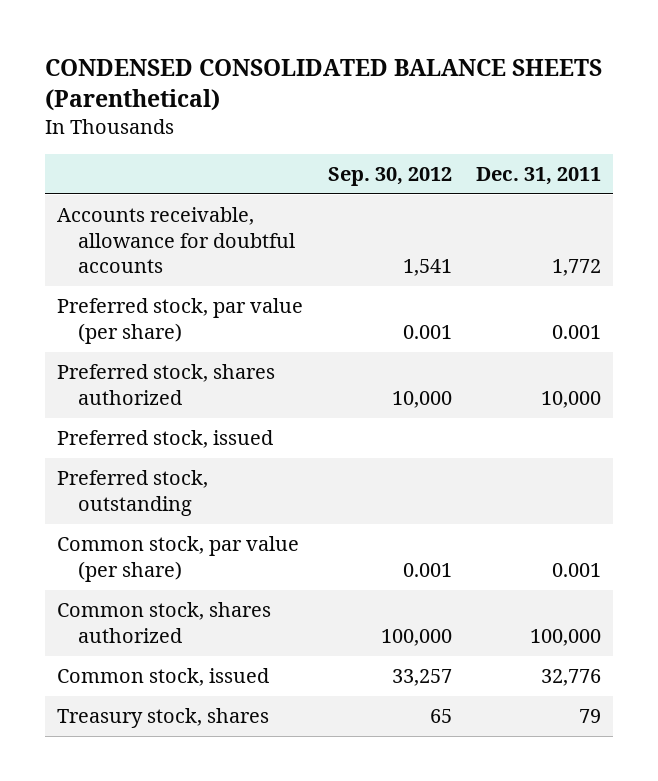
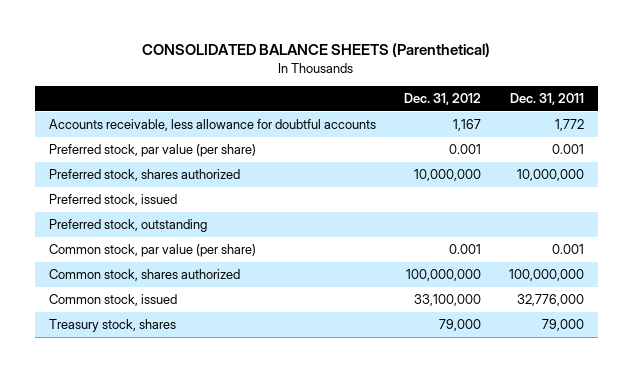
- CONDENSED CONSOLIDATED BALANCE SHEETS (Parenthetical)
+ CONSOLIDATED BALANCE SHEETS (Parenthetical)
- | Sep. 30, 2012 | Dec. 31, 2011
+ | Dec. 31, 2012 | Dec. 31, 2011
- Accounts receivable, allowance for doubtful accounts | 1,541 | 1,772
+ Accounts receivable, less allowance for doubtful accounts | 1,167 | 1,772
- Preferred stock, shares authorized | 10,000 | 10,000
+ Preferred stock, shares authorized | 10,000,000 | 10,000,000
- Common stock, shares authorized | 100,000 | 100,000
- Common stock, issued | 33,257 | 32,776
- Treasury stock, shares | 65 | 79
+ Common stock, shares authorized | 100,000,000 | 100,000,000
+ Common stock, issued | 33,100,000 | 32,776,000
+ Treasury stock, shares | 79,000 | 79,000

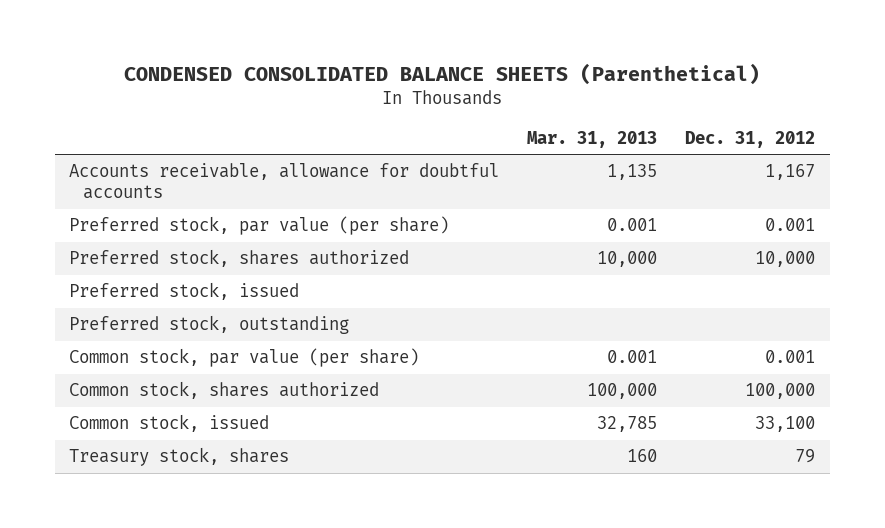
- CONSOLIDATED BALANCE SHEETS (Parenthetical)
+ CONDENSED CONSOLIDATED BALANCE SHEETS (Parenthetical)
- | Dec. 31, 2012 | Dec. 31, 2011
+ | Mar. 31, 2013 | Dec. 31, 2012
- Accounts receivable, less allowance for doubtful accounts | 1,167 | 1,772
+ Accounts receivable, allowance for doubtful accounts | 1,135 | 1,167
- Preferred stock, shares authorized | 10,000,000 | 10,000,000
+ Preferred stock, shares authorized | 10,000 | 10,000
- Common stock, shares authorized | 100,000,000 | 100,000,000
- Common stock, issued | 33,100,000 | 32,776,000
- Treasury stock, shares | 79,000 | 79,000
+ Common stock, shares authorized | 100,000 | 100,000
+ Common stock, issued | 32,785 | 33,100
+ Treasury stock, shares | 160 | 79

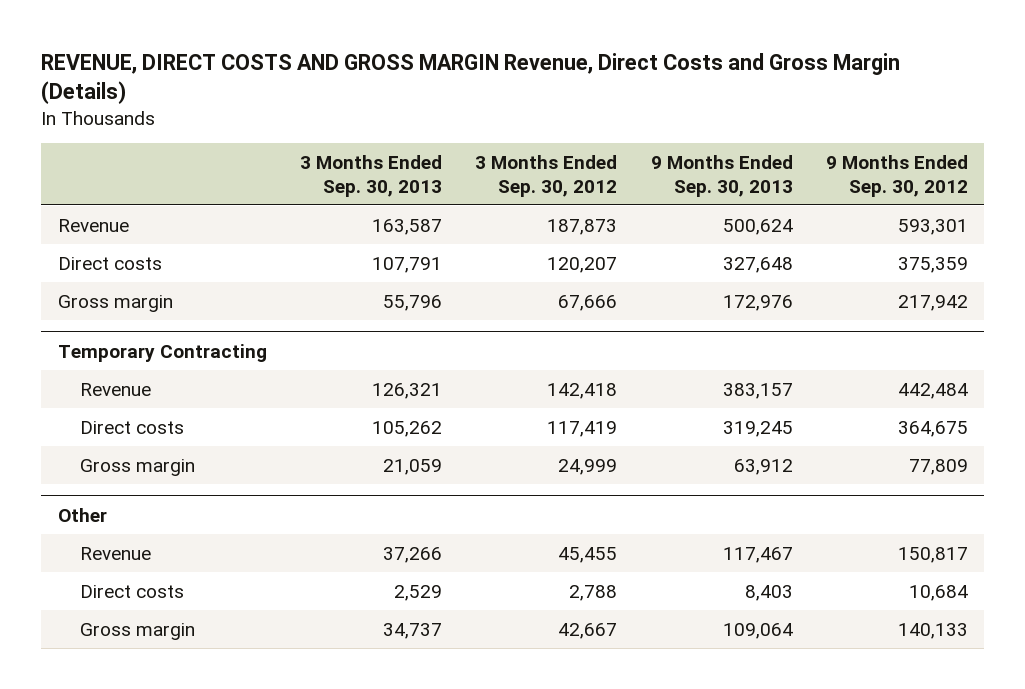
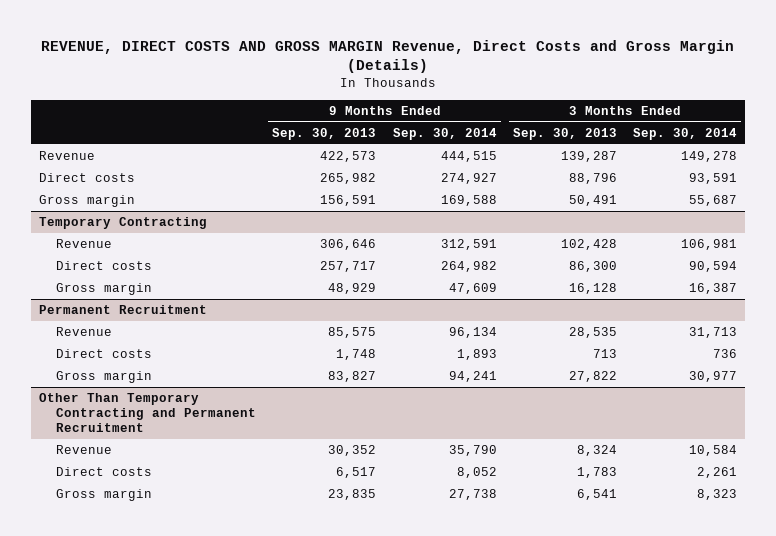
- | 3 Months Ended Sep. 30, 2013 | 3 Months Ended Sep. 30, 2012 | 9 Months Ended Sep. 30, 2013 | 9 Months Ended Sep. 30, 2012
+ | 9 Months Ended Sep. 30, 2013 | 9 Months Ended Sep. 30, 2014 | 3 Months Ended Sep. 30, 2013 | 3 Months Ended Sep. 30, 2014
- Revenue | 163,587 | 187,873 | 500,624 | 593,301
- Direct costs | 107,791 | 120,207 | 327,648 | 375,359
- Gross margin | 55,796 | 67,666 | 172,976 | 217,942
+ Revenue | 422,573 | 444,515 | 139,287 | 149,278
+ Direct costs | 265,982 | 274,927 | 88,796 | 93,591
+ Gross margin | 156,591 | 169,588 | 50,491 | 55,687
@ Temporary Contracting
- Revenue | 126,321 | 142,418 | 383,157 | 442,484
- Direct costs | 105,262 | 117,419 | 319,245 | 364,675
- Gross margin | 21,059 | 24,999 | 63,912 | 77,809
- Other
- Revenue | 37,266 | 45,455 | 117,467 | 150,817
- Direct costs | 2,529 | 2,788 | 8,403 | 10,684
- Gross margin | 34,737 | 42,667 | 109,064 | 140,133
@ Temporary Contracting
+ Revenue | 306,646 | 312,591 | 102,428 | 106,981
+ Direct costs | 257,717 | 264,982 | 86,300 | 90,594
+ Gross margin | 48,929 | 47,609 | 16,128 | 16,387
+ Permanent Recruitment
+ Revenue | 85,575 | 96,134 | 28,535 | 31,713
+ Direct costs | 1,748 | 1,893 | 713 | 736
+ Gross margin | 83,827 | 94,241 | 27,822 | 30,977
+ Other Than Temporary Contracting and Permanent Recruitment
+ Revenue | 30,352 | 35,790 | 8,324 | 10,584
+ Direct costs | 6,517 | 8,052 | 1,783 | 2,261
+ Gross margin | 23,835 | 27,738 | 6,541 | 8,323

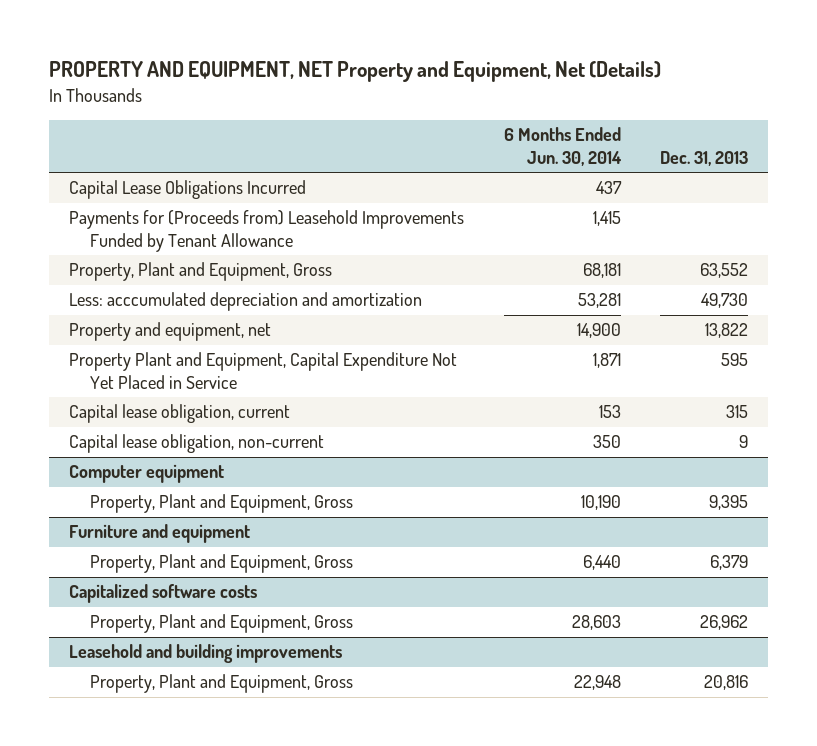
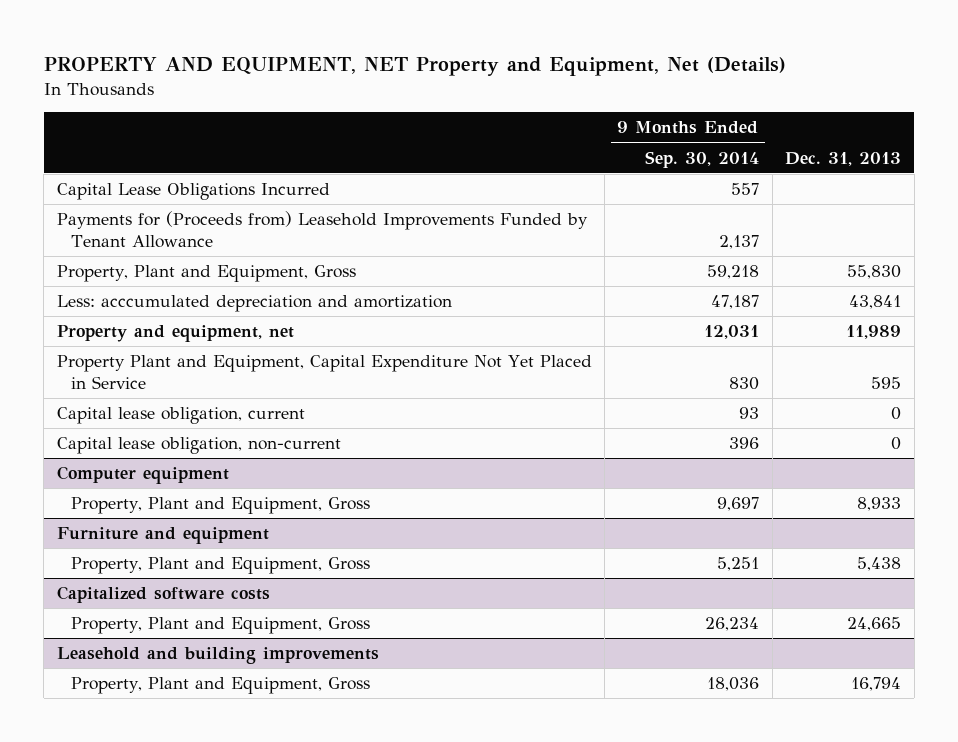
- | 6 Months Ended Jun. 30, 2014 | Dec. 31, 2013
+ | 9 Months Ended Sep. 30, 2014 | Dec. 31, 2013
- Property, Plant and Equipment, Gross | 68,181 | 63,552
- Less: acccumulated depreciation and amortization | 53,281 | 49,730
- Property and equipment, net | 14,900 | 13,822
+ Property, Plant and Equipment, Gross | 59,218 | 55,830
+ Less: acccumulated depreciation and amortization | 47,187 | 43,841
+ Property and equipment, net | 12,031 | 11,989
- Capital lease obligation, current | 153 | 315
- Capital lease obligation, non-current | 350 | 9
+ Capital lease obligation, current | 93 | 0
+ Capital lease obligation, non-current | 396 | 0
@ Computer equipment
- Property, Plant and Equipment, Gross | 10,190 | 9,395
+ Property, Plant and Equipment, Gross | 9,697 | 8,933
@ Furniture and equipment
- Property, Plant and Equipment, Gross | 6,440 | 6,379
+ Property, Plant and Equipment, Gross | 5,251 | 5,438
@ Capitalized software costs
- Property, Plant and Equipment, Gross | 28,603 | 26,962
+ Property, Plant and Equipment, Gross | 26,234 | 24,665
@ Leasehold and building improvements
- Property, Plant and Equipment, Gross | 22,948 | 20,816
+ Property, Plant and Equipment, Gross | 18,036 | 16,794

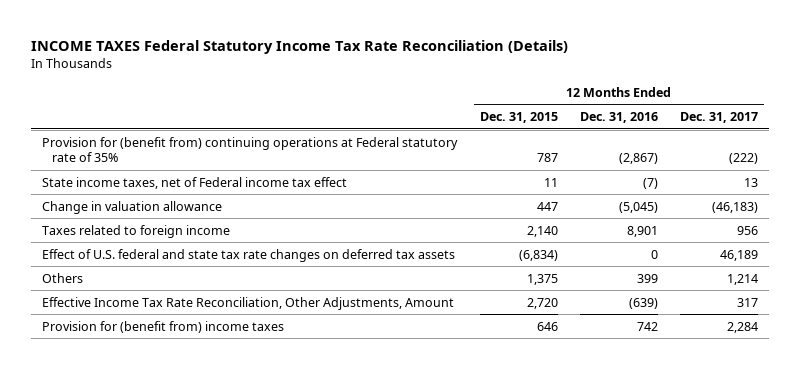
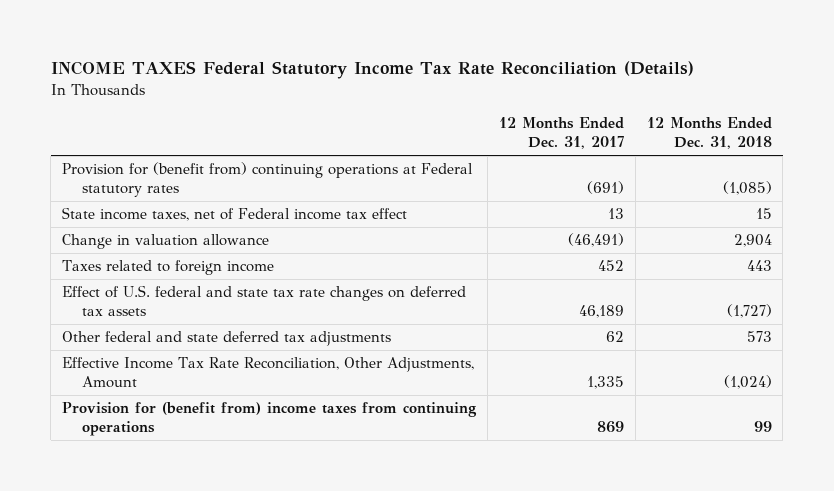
- | 12 Months Ended Dec. 31, 2015 | 12 Months Ended Dec. 31, 2016 | 12 Months Ended Dec. 31, 2017
+ | 12 Months Ended Dec. 31, 2017 | 12 Months Ended Dec. 31, 2018
- Provision for (benefit from) continuing operations at Federal statutory rate of 35% | 787 | (2,867) | (222)
+ Provision for (benefit from) continuing operations at Federal statutory rates | (691) | (1,085)
- Change in valuation allowance | 447 | (5,045) | (46,183)
- Taxes related to foreign income | 2,140 | 8,901 | 956
+ Change in valuation allowance | (46,491) | 2,904
+ Taxes related to foreign income | 452 | 443
- Others | 1,375 | 399 | 1,214
- Effective Income Tax Rate Reconciliation, Other Adjustments, Amount | 2,720 | (639) | 317
- Provision for (benefit from) income taxes | 646 | 742 | 2,284
+ Other federal and state deferred tax adjustments | 62 | 573
+ Effective Income Tax Rate Reconciliation, Other Adjustments, Amount | 1,335 | (1,024)
+ Provision for (benefit from) income taxes from continuing operations | 869 | 99

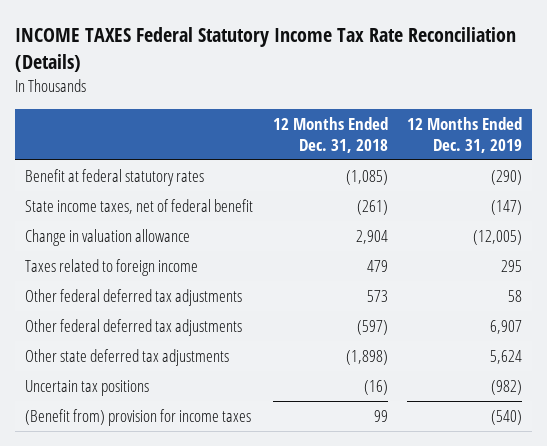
- | 12 Months Ended Dec. 31, 2017 | 12 Months Ended Dec. 31, 2018
+ | 12 Months Ended Dec. 31, 2018 | 12 Months Ended Dec. 31, 2019
- Provision for (benefit from) continuing operations at Federal statutory rates | (691) | (1,085)
- State income taxes, net of Federal income tax effect | 13 | 15
+ Benefit at federal statutory rates | (1,085) | (290)
+ State income taxes, net of federal benefit | (261) | (147)
- Taxes related to foreign income | 452 | 443
- Effect of U.S. federal and state tax rate changes on deferred tax assets | 46,189 | (1,727)
- Other federal and state deferred tax adjustments | 62 | 573
- Effective Income Tax Rate Reconciliation, Other Adjustments, Amount | 1,335 | (1,024)
- Provision for (benefit from) income taxes from continuing operations | 869 | 99
+ Taxes related to foreign income | 479 | 295
+ Other federal deferred tax adjustments | 573 | 58
+ Other federal deferred tax adjustments | (597) | 6,907
+ Other state deferred tax adjustments | (1,898) | 5,624
+ Uncertain tax positions | (16) | (982)
+ (Benefit from) provision for income taxes | 99 | (540)

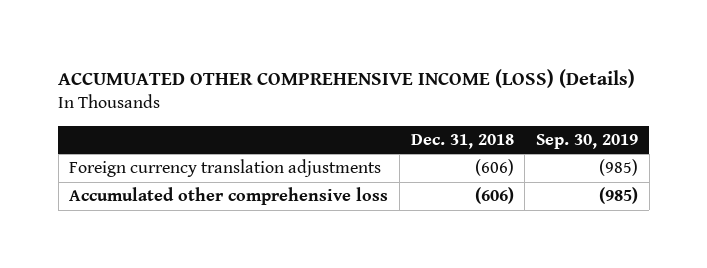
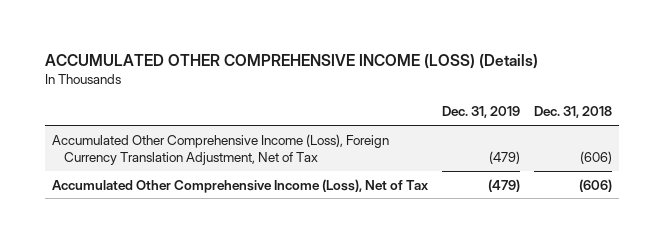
- ACCUMUATED OTHER COMPREHENSIVE INCOME (LOSS) (Details)
+ ACCUMULATED OTHER COMPREHENSIVE INCOME (LOSS) (Details)
- | Dec. 31, 2018 | Sep. 30, 2019
+ | Dec. 31, 2019 | Dec. 31, 2018
- Foreign currency translation adjustments | (606) | (985)
- Accumulated other comprehensive loss | (606) | (985)
+ Accumulated Other Comprehensive Income (Loss), Foreign Currency Translation Adjustment, Net of Tax | (479) | (606)
+ Accumulated Other Comprehensive Income (Loss), Net of Tax | (479) | (606)

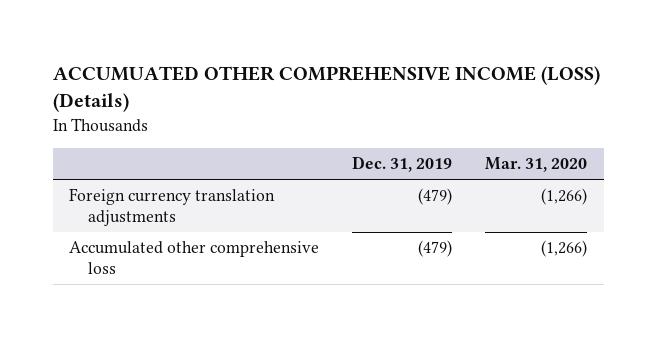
- ACCUMULATED OTHER COMPREHENSIVE INCOME (LOSS) (Details)
+ ACCUMUATED OTHER COMPREHENSIVE INCOME (LOSS) (Details)
- | Dec. 31, 2019 | Dec. 31, 2018
+ | Dec. 31, 2019 | Mar. 31, 2020
- Accumulated Other Comprehensive Income (Loss), Foreign Currency Translation Adjustment, Net of Tax | (479) | (606)
- Accumulated Other Comprehensive Income (Loss), Net of Tax | (479) | (606)
+ Foreign currency translation adjustments | (479) | (1,266)
+ Accumulated other comprehensive loss | (479) | (1,266)

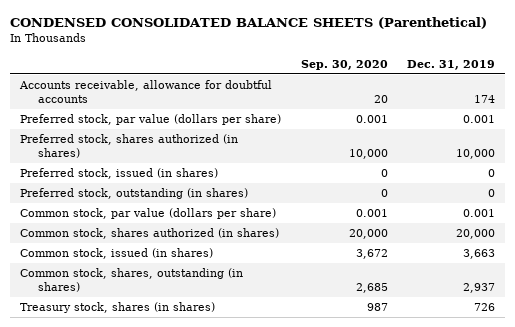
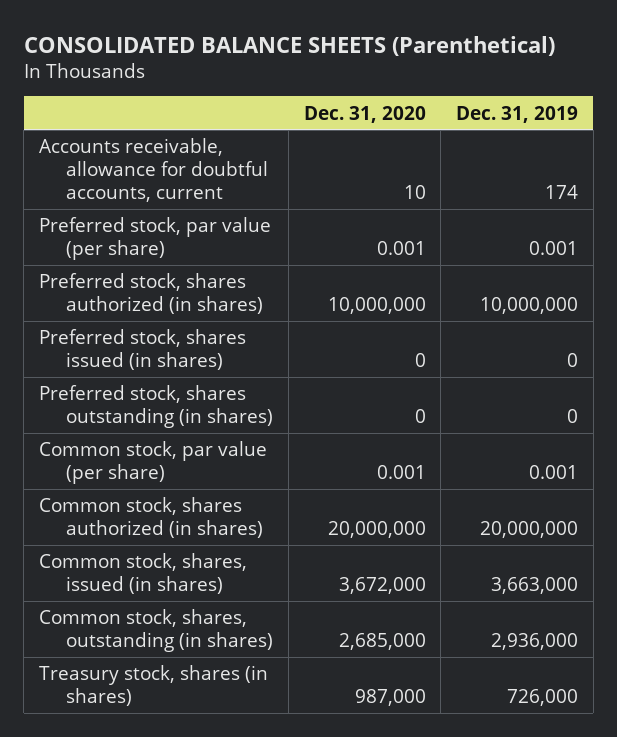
- CONDENSED CONSOLIDATED BALANCE SHEETS (Parenthetical)
+ CONSOLIDATED BALANCE SHEETS (Parenthetical)
- | Sep. 30, 2020 | Dec. 31, 2019
+ | Dec. 31, 2020 | Dec. 31, 2019
- Accounts receivable, allowance for doubtful accounts | 20 | 174
- Preferred stock, par value (dollars per share) | 0.001 | 0.001
- Preferred stock, shares authorized (in shares) | 10,000 | 10,000
- Preferred stock, issued (in shares) | 0 | 0
- Preferred stock, outstanding (in shares) | 0 | 0
- Common stock, par value (dollars per share) | 0.001 | 0.001
- Common stock, shares authorized (in shares) | 20,000 | 20,000
- Common stock, issued (in shares) | 3,672 | 3,663
- Common stock, shares, outstanding (in shares) | 2,685 | 2,937
- Treasury stock, shares (in shares) | 987 | 726
+ Accounts receivable, allowance for doubtful accounts, current | 10 | 174
+ Preferred stock, par value (per share) | 0.001 | 0.001
+ Preferred stock, shares authorized (in shares) | 10,000,000 | 10,000,000
+ Preferred stock, shares issued (in shares) | 0 | 0
+ Preferred stock, shares outstanding (in shares) | 0 | 0
+ Common stock, par value (per share) | 0.001 | 0.001
+ Common stock, shares authorized (in shares) | 20,000,000 | 20,000,000
+ Common stock, shares, issued (in shares) | 3,672,000 | 3,663,000
+ Common stock, shares, outstanding (in shares) | 2,685,000 | 2,936,000
+ Treasury stock, shares (in shares) | 987,000 | 726,000

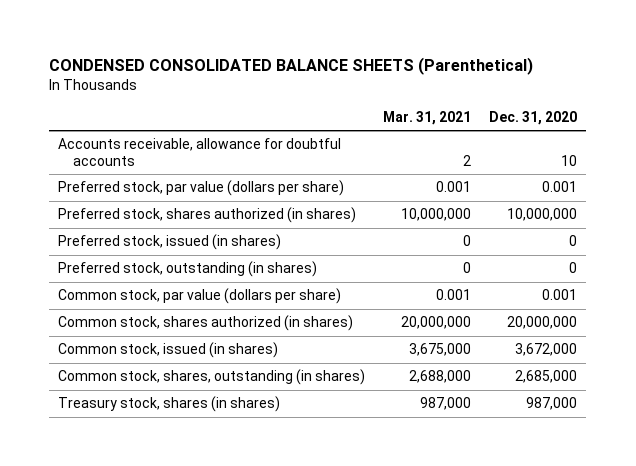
- CONSOLIDATED BALANCE SHEETS (Parenthetical)
+ CONDENSED CONSOLIDATED BALANCE SHEETS (Parenthetical)
- | Dec. 31, 2020 | Dec. 31, 2019
+ | Mar. 31, 2021 | Dec. 31, 2020
- Accounts receivable, allowance for doubtful accounts, current | 10 | 174
- Preferred stock, par value (per share) | 0.001 | 0.001
+ Accounts receivable, allowance for doubtful accounts | 2 | 10
+ Preferred stock, par value (dollars per share) | 0.001 | 0.001
- Preferred stock, shares issued (in shares) | 0 | 0
- Preferred stock, shares outstanding (in shares) | 0 | 0
- Common stock, par value (per share) | 0.001 | 0.001
+ Preferred stock, issued (in shares) | 0 | 0
+ Preferred stock, outstanding (in shares) | 0 | 0
+ Common stock, par value (dollars per share) | 0.001 | 0.001
- Common stock, shares, issued (in shares) | 3,672,000 | 3,663,000
+ Common stock, issued (in shares) | 3,675,000 | 3,672,000

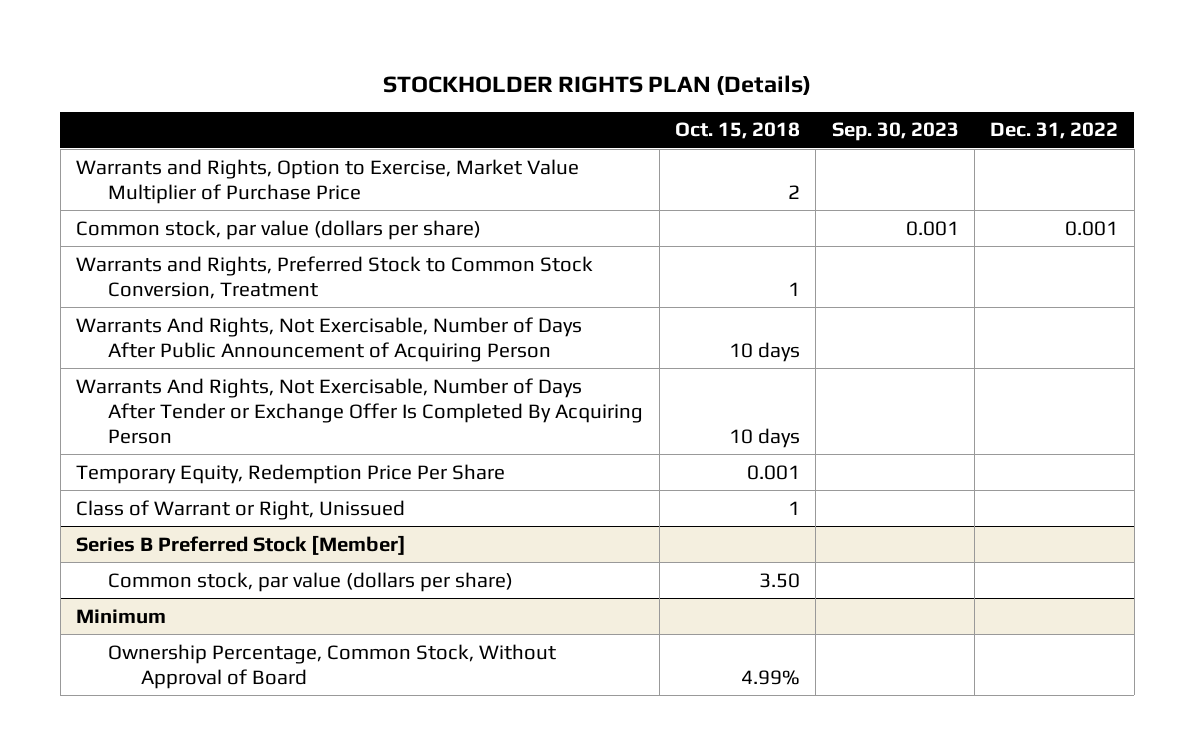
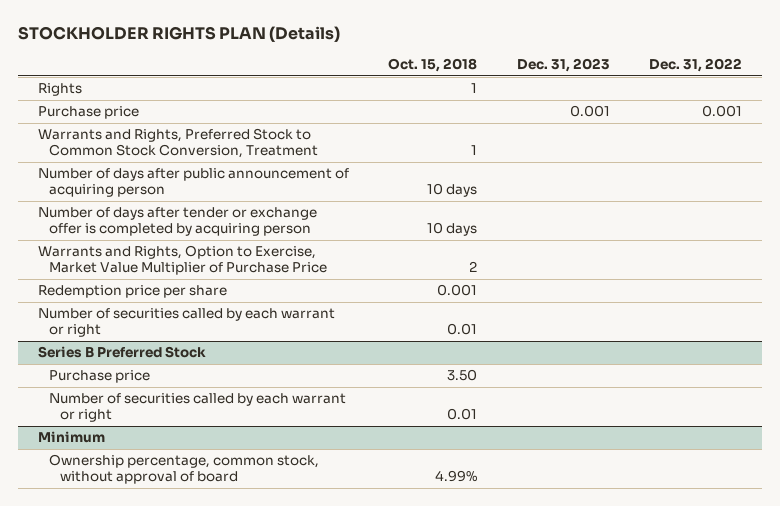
- | Oct. 15, 2018 | Sep. 30, 2023 | Dec. 31, 2022
+ | Oct. 15, 2018 | Dec. 31, 2023 | Dec. 31, 2022
- Common stock, par value (dollars per share) | | 0.001 | 0.001
+ Rights | 1 | |
+ Purchase price | | 0.001 | 0.001
- Warrants And Rights, Not Exercisable, Number of Days After Public Announcement of Acquiring Person | 10 days | |
- Warrants And Rights, Not Exercisable, Number of Days After Tender or Exchange Offer Is Completed By Acquiring Person | 10 days | |
- Temporary Equity, Redemption Price Per Share | 0.001 | |
- Class of Warrant or Right, Unissued | 1 | |
- Series B Preferred Stock [Member]
- Common stock, par value (dollars per share) | 3.50 | |
+ Number of days after public announcement of acquiring person | 10 days | |
+ Number of days after tender or exchange offer is completed by acquiring person | 10 days | |
moved down: Warrants and Rights, Option to Exercise, Market Value Multiplier of Purchase Price | 2 | |
+ Redemption price per share | 0.001 | |
+ Number of securities called by each warrant or right | 0.01 | |
+ Series B Preferred Stock
+ Purchase price | 3.50 | |
+ Number of securities called by each warrant or right | 0.01 | |
@ Minimum
- Ownership Percentage, Common Stock, Without Approval of Board | 4.99% | |
+ Ownership percentage, common stock, without approval of board | 4.99% | |

